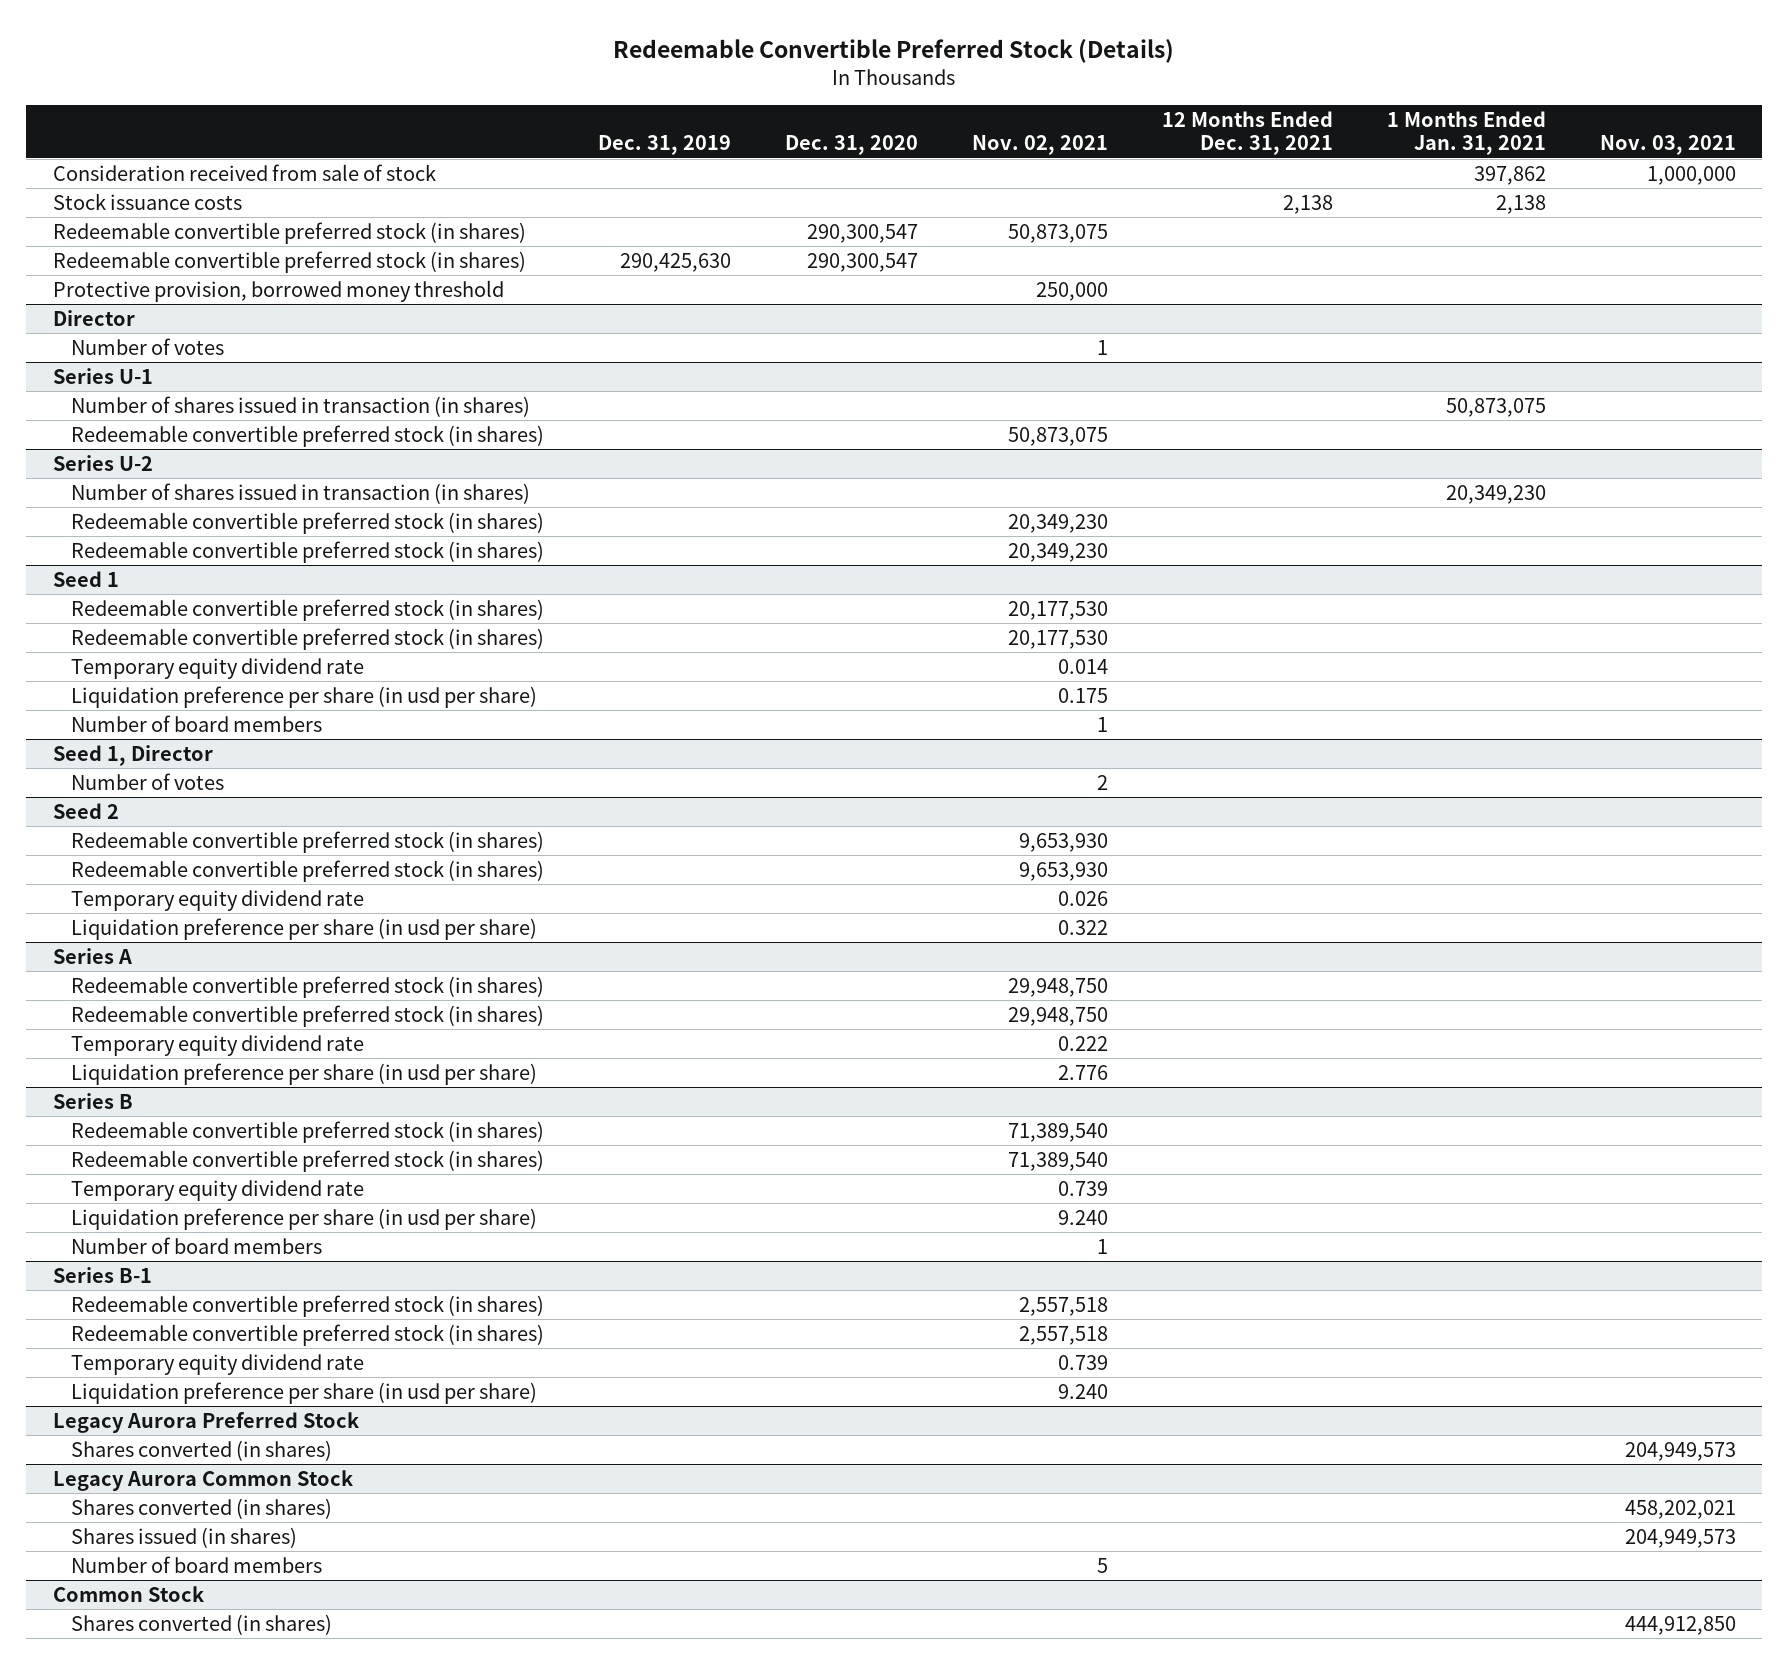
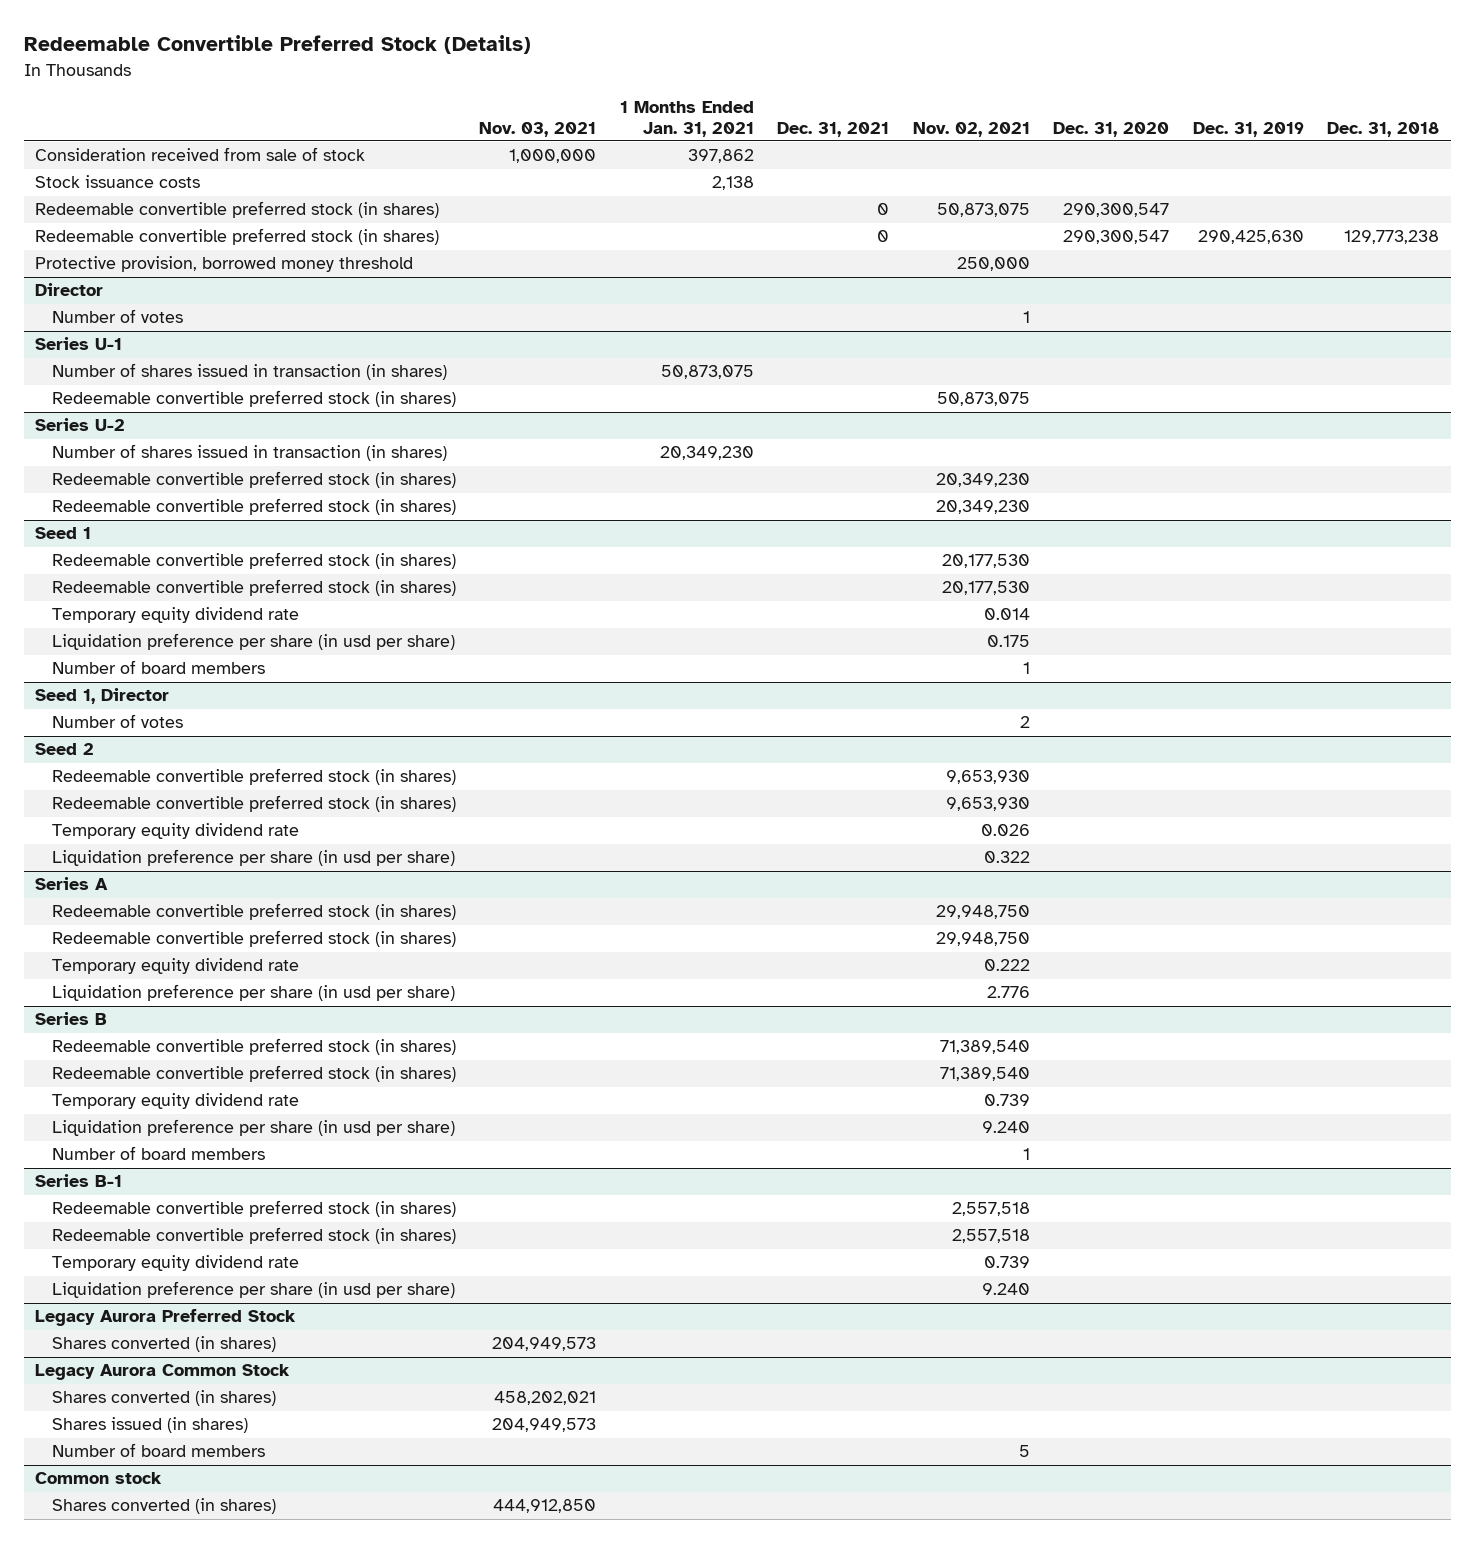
- | Dec. 31, 2019 | Dec. 31, 2020 | Nov. 02, 2021 | 12 Months Ended Dec. 31, 2021 | 1 Months Ended Jan. 31, 2021 | Nov. 03, 2021
+ | Nov. 03, 2021 | 1 Months Ended Jan. 31, 2021 | Dec. 31, 2021 | Nov. 02, 2021 | Dec. 31, 2020 | Dec. 31, 2019 | Dec. 31, 2018
- Common Stock
+ Common stock

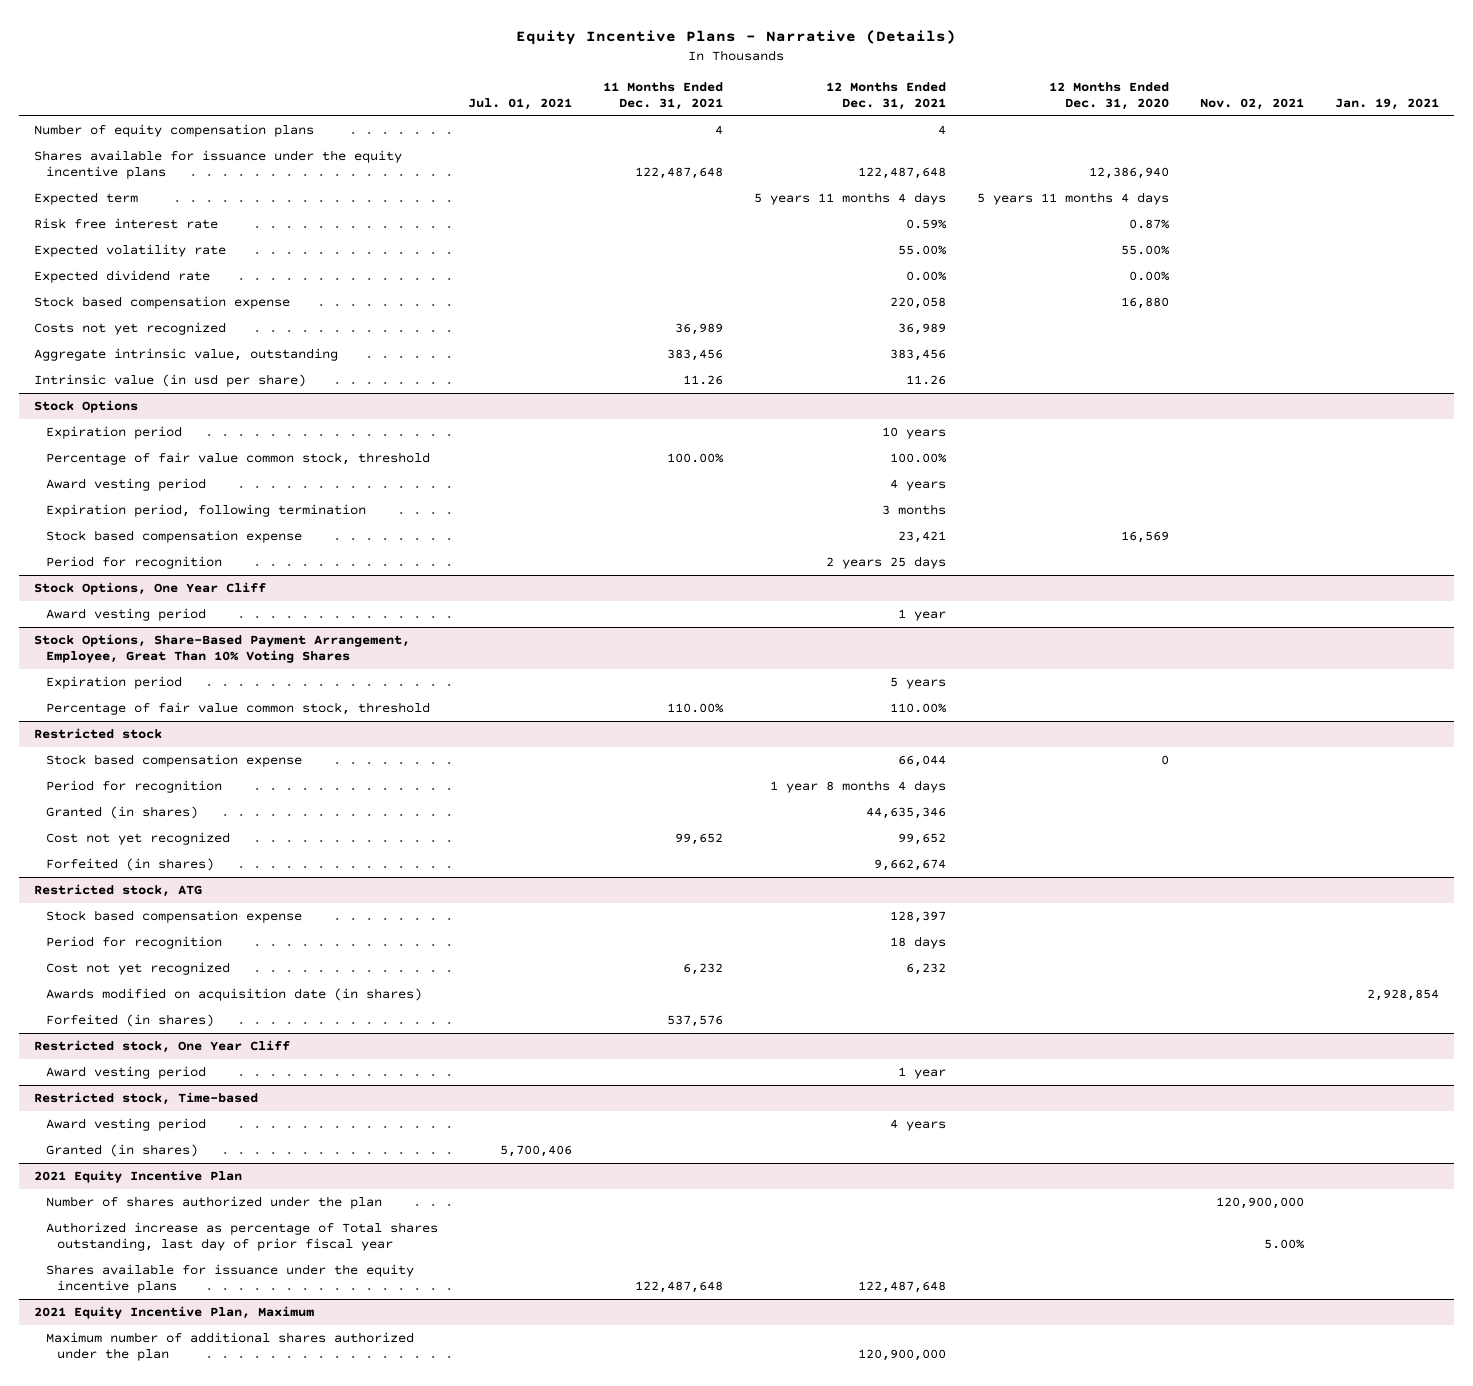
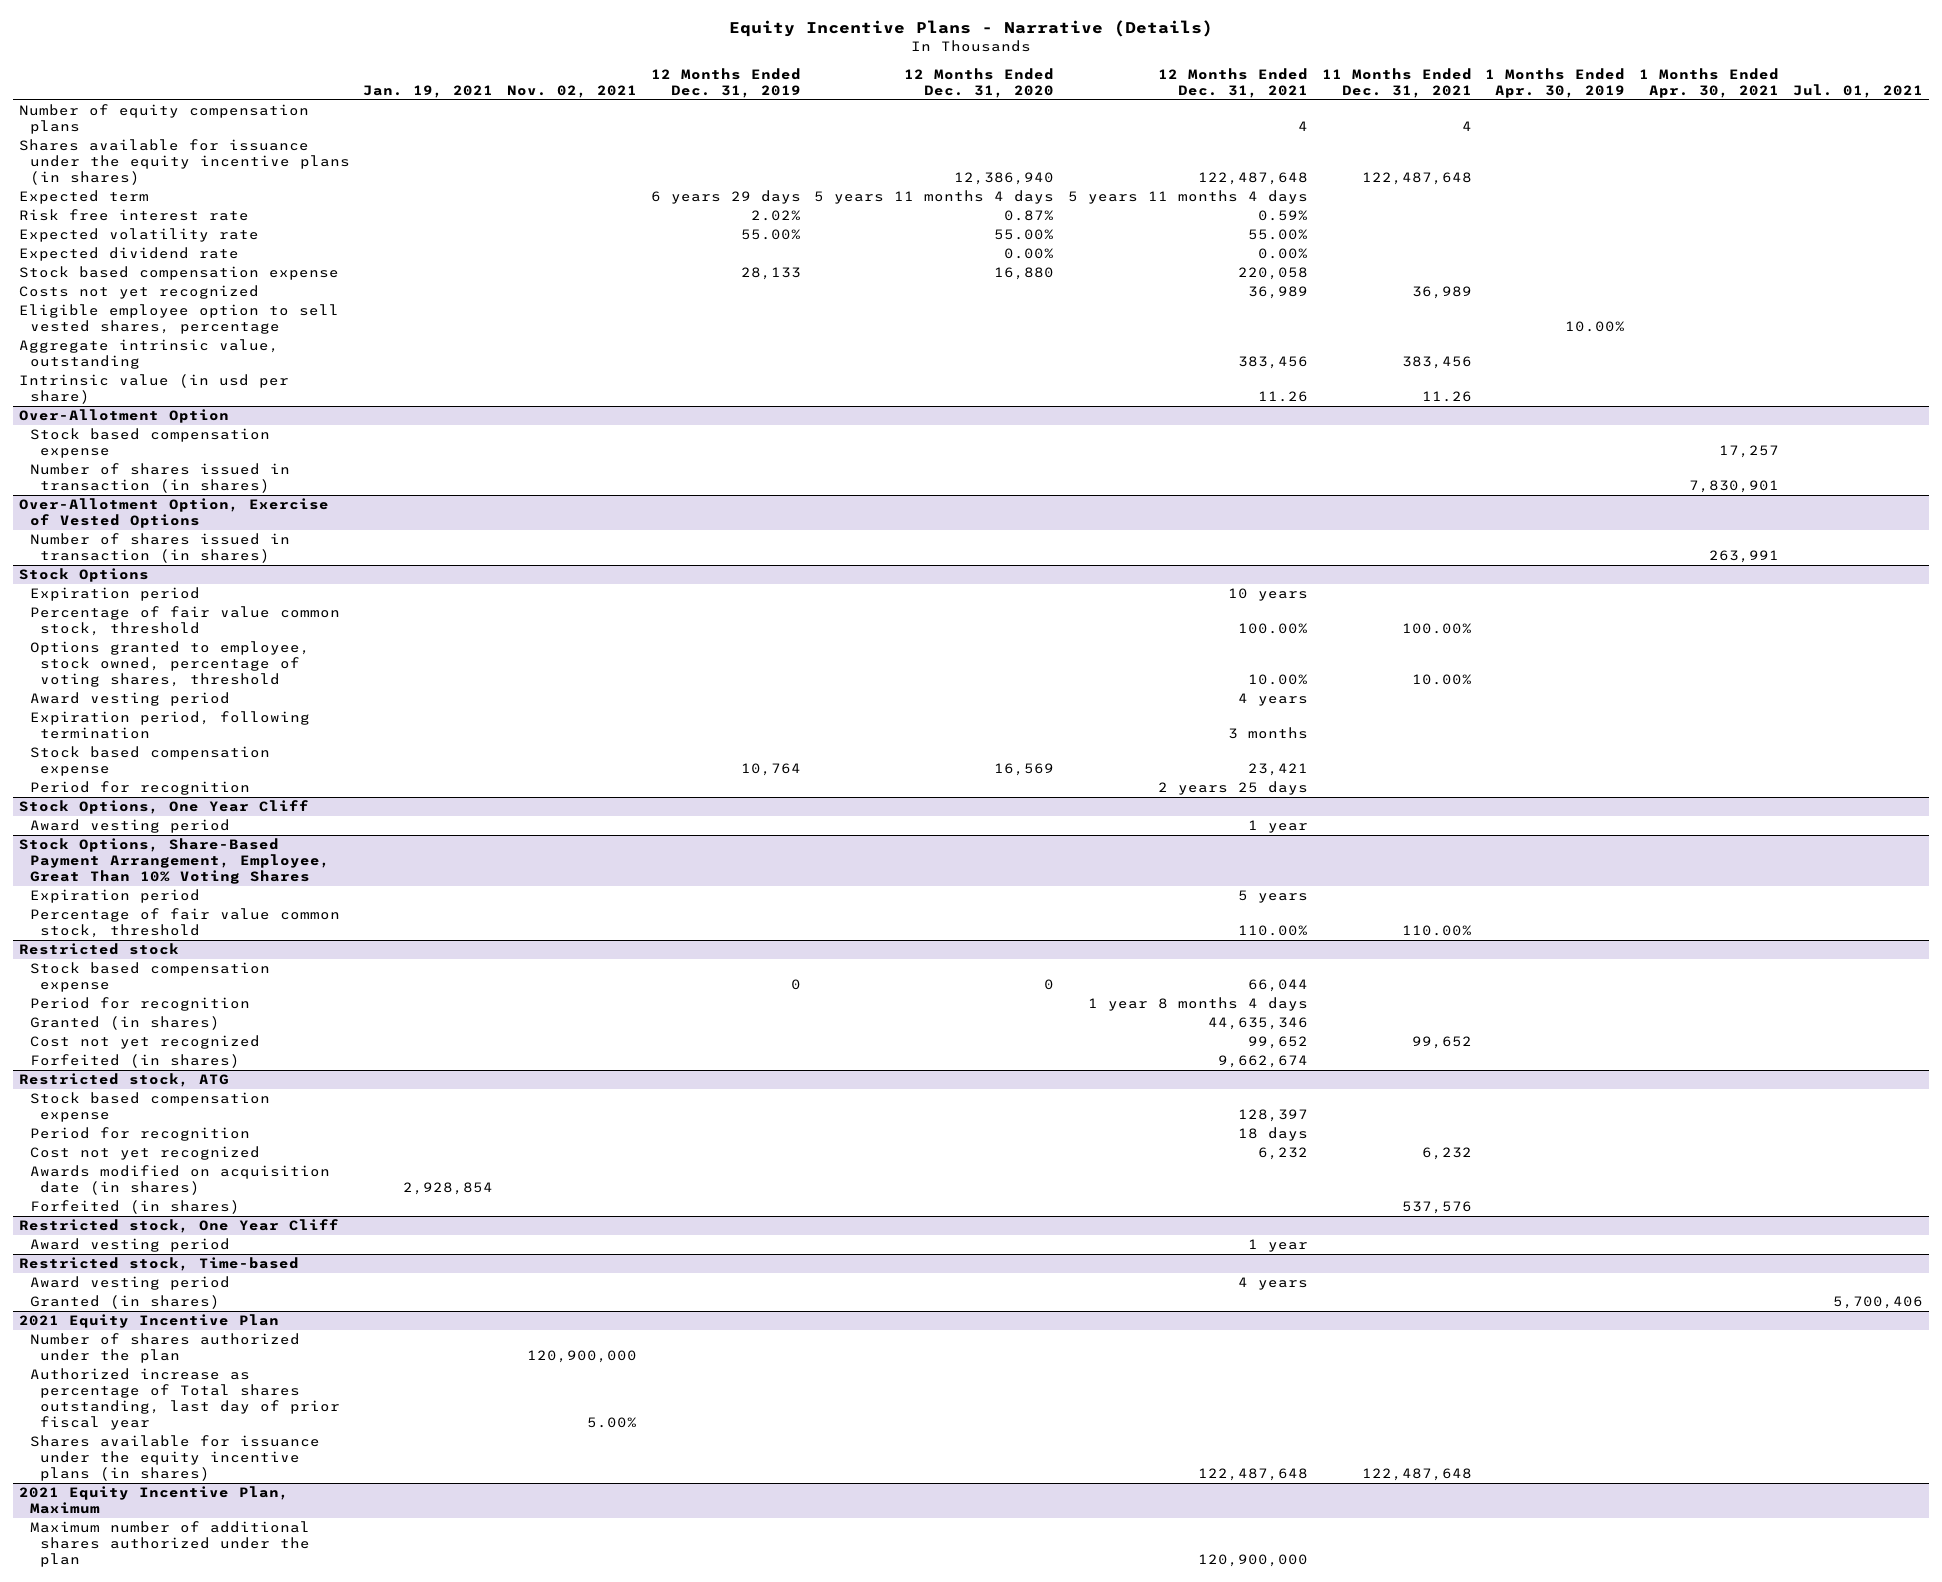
- | Jul. 01, 2021 | 11 Months Ended Dec. 31, 2021 | 12 Months Ended Dec. 31, 2021 | 12 Months Ended Dec. 31, 2020 | Nov. 02, 2021 | Jan. 19, 2021
+ | Jan. 19, 2021 | Nov. 02, 2021 | 12 Months Ended Dec. 31, 2019 | 12 Months Ended Dec. 31, 2020 | 12 Months Ended Dec. 31, 2021 | 11 Months Ended Dec. 31, 2021 | 1 Months Ended Apr. 30, 2019 | 1 Months Ended Apr. 30, 2021 | Jul. 01, 2021
- Shares available for issuance under the equity incentive plans | | 122,487,648 | 122,487,648 | 12,386,940 | |
+ Shares available for issuance under the equity incentive plans (in shares) | | | | 12,386,940 | 122,487,648 | 122,487,648 | | |
+ Eligible employee option to sell vested shares, percentage | | | | | | | 10.00% | |
+ Over-Allotment Option
+ Stock based compensation expense | | | | | | | | 17,257 |
+ Number of shares issued in transaction (in shares) | | | | | | | | 7,830,901 |
+ Over-Allotment Option, Exercise of Vested Options
+ Number of shares issued in transaction (in shares) | | | | | | | | 263,991 |
@ Stock Options
+ Options granted to employee, stock owned, percentage of voting shares, threshold | | | | | 10.00% | 10.00% | | |
@ 2021 Equity Incentive Plan
- Shares available for issuance under the equity incentive plans | | 122,487,648 | 122,487,648 | | |
+ Shares available for issuance under the equity incentive plans (in shares) | | | | | 122,487,648 | 122,487,648 | | |

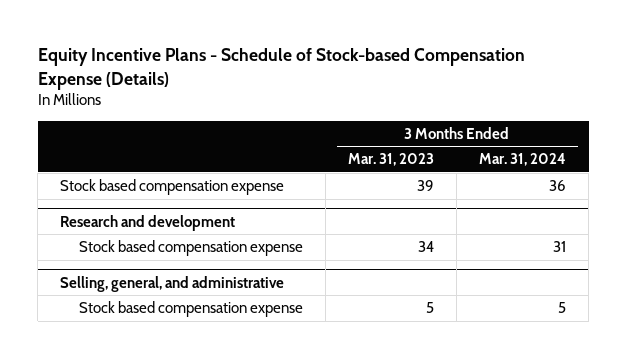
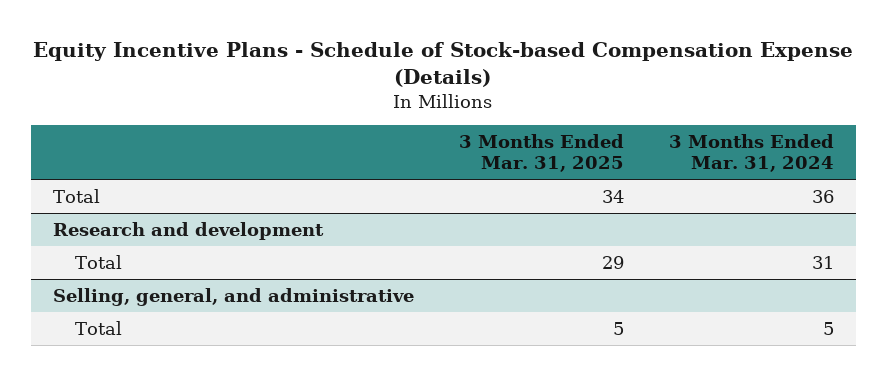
- | 3 Months Ended Mar. 31, 2023 | 3 Months Ended Mar. 31, 2024
+ | 3 Months Ended Mar. 31, 2025 | 3 Months Ended Mar. 31, 2024
- Stock based compensation expense | 39 | 36
+ Total | 34 | 36
@ Research and development
- Stock based compensation expense | 34 | 31
+ Total | 29 | 31
@ Selling, general, and administrative
- Stock based compensation expense | 5 | 5
+ Total | 5 | 5

